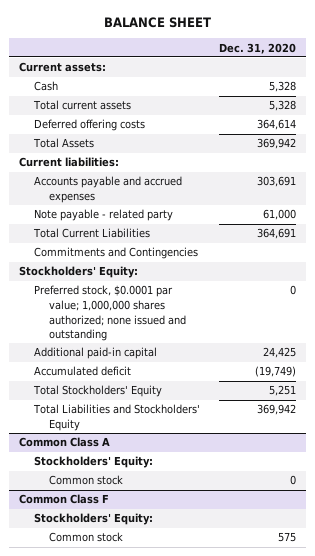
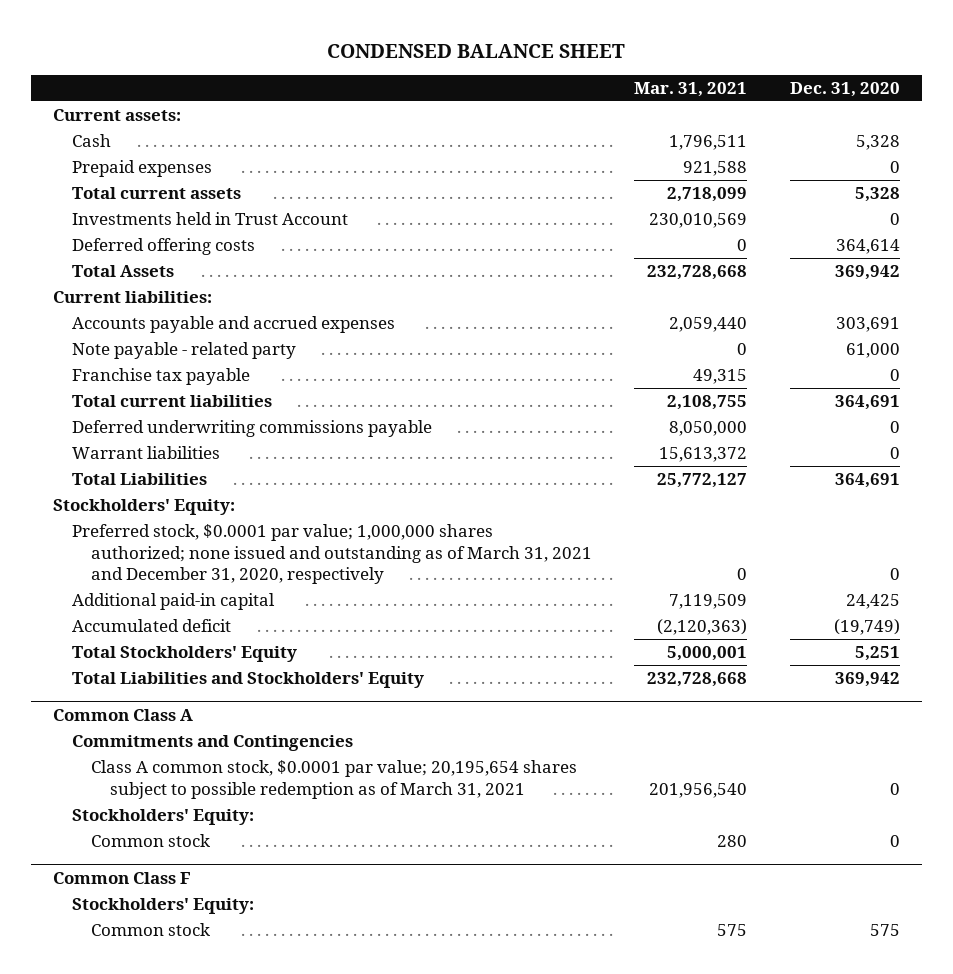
- BALANCE SHEET
+ CONDENSED BALANCE SHEET
- | Dec. 31, 2020
+ | Mar. 31, 2021 | Dec. 31, 2020
+ Prepaid expenses | 921,588 | 0
+ Investments held in Trust Account | 230,010,569 | 0
- Total Current Liabilities | 364,691
- Commitments and Contingencies
+ Franchise tax payable | 49,315 | 0
+ Total current liabilities | 2,108,755 | 364,691
+ Deferred underwriting commissions payable | 8,050,000 | 0
+ Warrant liabilities | 15,613,372 | 0
+ Total Liabilities | 25,772,127 | 364,691
- Preferred stock, $0.0001 par value; 1,000,000 shares authorized; none issued and outstanding | 0
+ Preferred stock, $0.0001 par value; 1,000,000 shares authorized; none issued and outstanding as of March 31, 2021 and December 31, 2020, respectively | 0 | 0
@ Common Class A
+ Commitments and Contingencies
+ Class A common stock, $0.0001 par value; 20,195,654 shares subject to possible redemption as of March 31, 2021 | 201,956,540 | 0

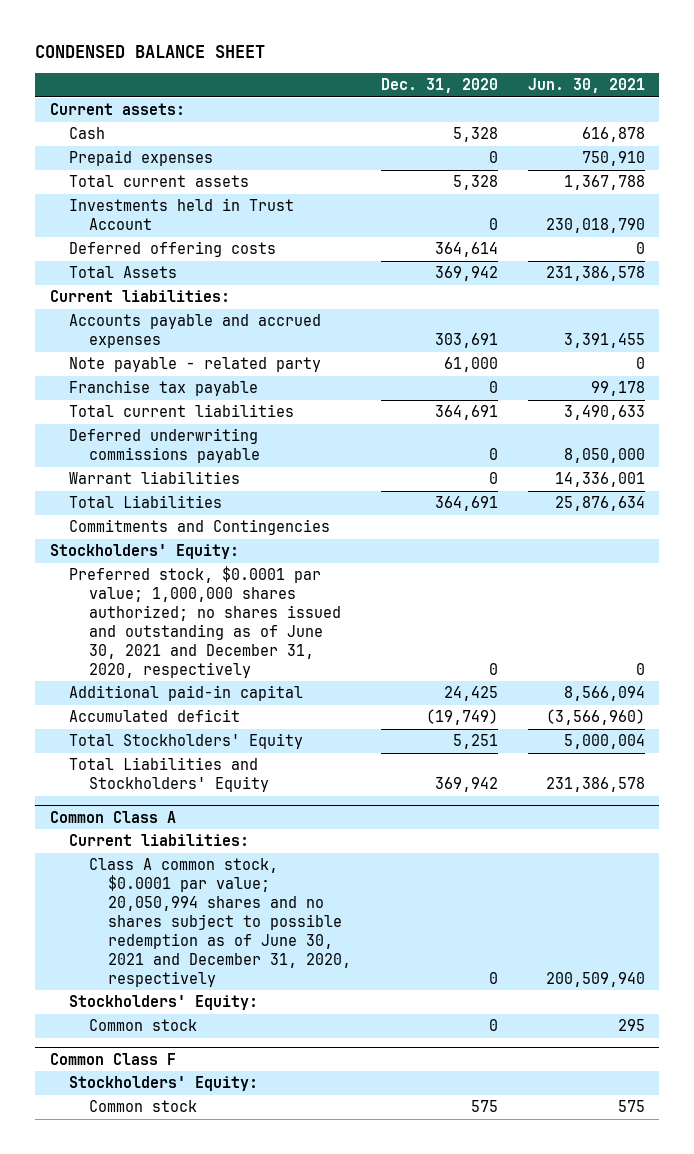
- | Mar. 31, 2021 | Dec. 31, 2020
+ | Dec. 31, 2020 | Jun. 30, 2021
+ Commitments and Contingencies
- Preferred stock, $0.0001 par value; 1,000,000 shares authorized; none issued and outstanding as of March 31, 2021 and December 31, 2020, respectively | 0 | 0
+ Preferred stock, $0.0001 par value; 1,000,000 shares authorized; no shares issued and outstanding as of June 30, 2021 and December 31, 2020, respectively | 0 | 0
@ Common Class A
- Commitments and Contingencies
- Class A common stock, $0.0001 par value; 20,195,654 shares subject to possible redemption as of March 31, 2021 | 201,956,540 | 0
+ Current liabilities:
+ Class A common stock, $0.0001 par value; 20,050,994 shares and no shares subject to possible redemption as of June 30, 2021 and December 31, 2020, respectively | 0 | 200,509,940

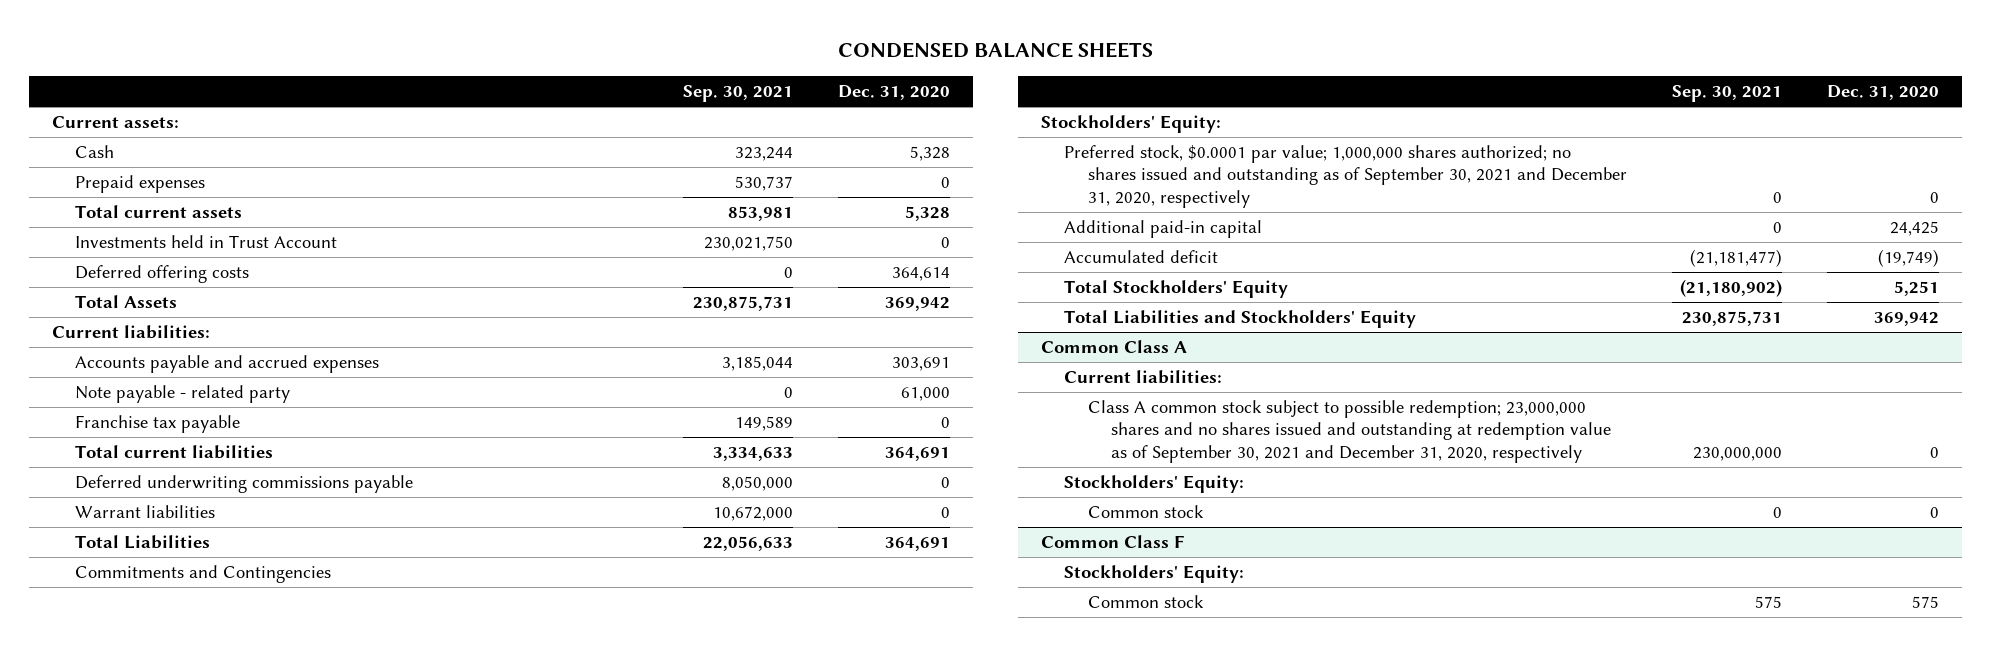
- CONDENSED BALANCE SHEET
+ CONDENSED BALANCE SHEETS
- | Dec. 31, 2020 | Jun. 30, 2021
+ | Sep. 30, 2021 | Dec. 31, 2020
- Preferred stock, $0.0001 par value; 1,000,000 shares authorized; no shares issued and outstanding as of June 30, 2021 and December 31, 2020, respectively | 0 | 0
+ Preferred stock, $0.0001 par value; 1,000,000 shares authorized; no shares issued and outstanding as of September 30, 2021 and December 31, 2020, respectively | 0 | 0
@ Common Class A
- Class A common stock, $0.0001 par value; 20,050,994 shares and no shares subject to possible redemption as of June 30, 2021 and December 31, 2020, respectively | 0 | 200,509,940
+ Class A common stock subject to possible redemption; 23,000,000 shares and no shares issued and outstanding at redemption value as of September 30, 2021 and December 31, 2020, respectively | 230,000,000 | 0

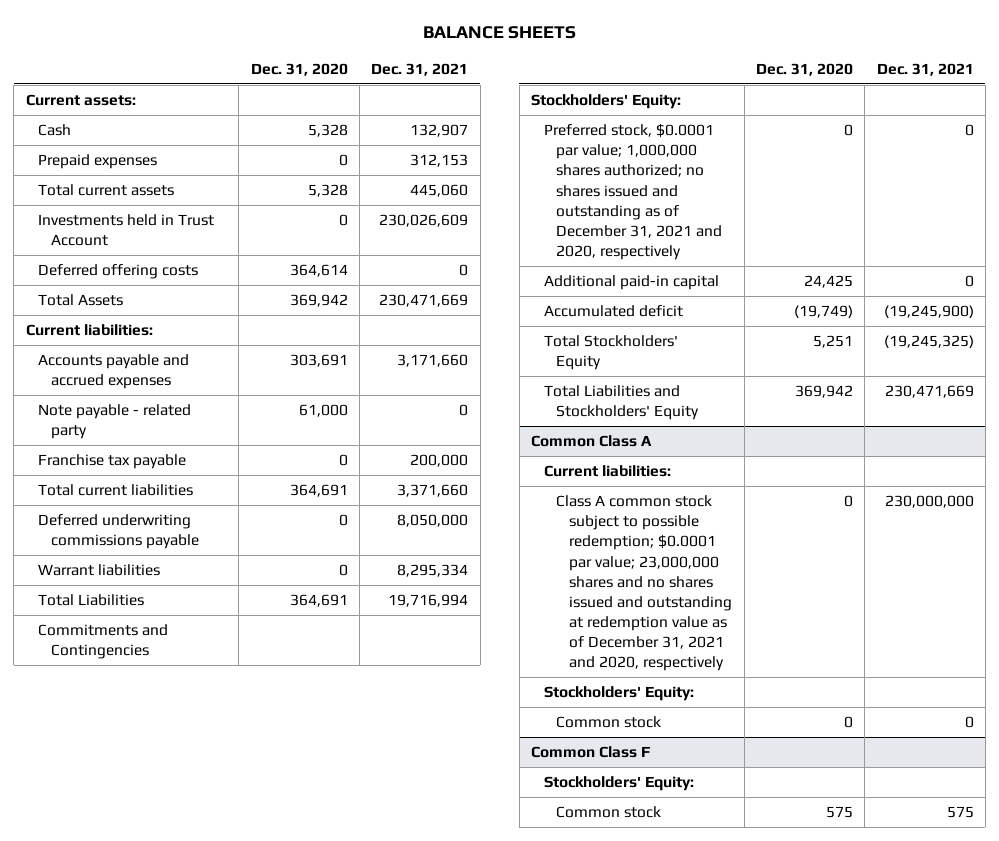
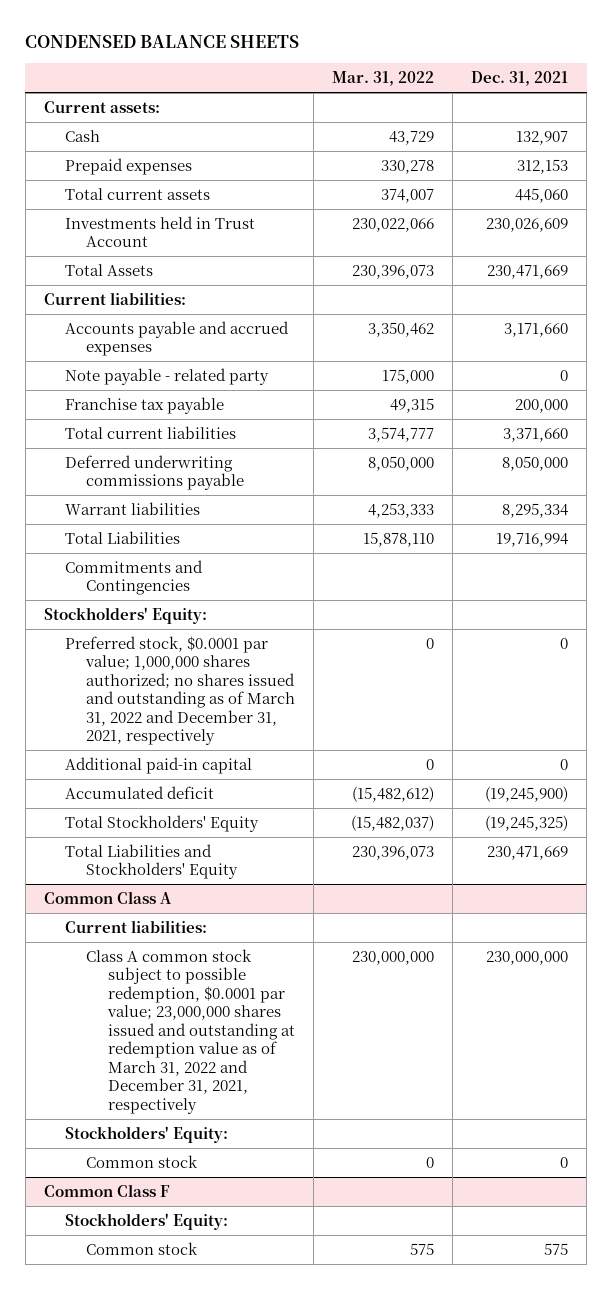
- BALANCE SHEETS
+ CONDENSED BALANCE SHEETS
- | Dec. 31, 2020 | Dec. 31, 2021
+ | Mar. 31, 2022 | Dec. 31, 2021
- Deferred offering costs | 364,614 | 0
- Preferred stock, $0.0001 par value; 1,000,000 shares authorized; no shares issued and outstanding as of December 31, 2021 and 2020, respectively | 0 | 0
+ Preferred stock, $0.0001 par value; 1,000,000 shares authorized; no shares issued and outstanding as of March 31, 2022 and December 31, 2021, respectively | 0 | 0
@ Common Class A
- Class A common stock subject to possible redemption; $0.0001 par value; 23,000,000 shares and no shares issued and outstanding at redemption value as of December 31, 2021 and 2020, respectively | 0 | 230,000,000
+ Class A common stock subject to possible redemption, $0.0001 par value; 23,000,000 shares issued and outstanding at redemption value as of March 31, 2022 and December 31, 2021, respectively | 230,000,000 | 230,000,000

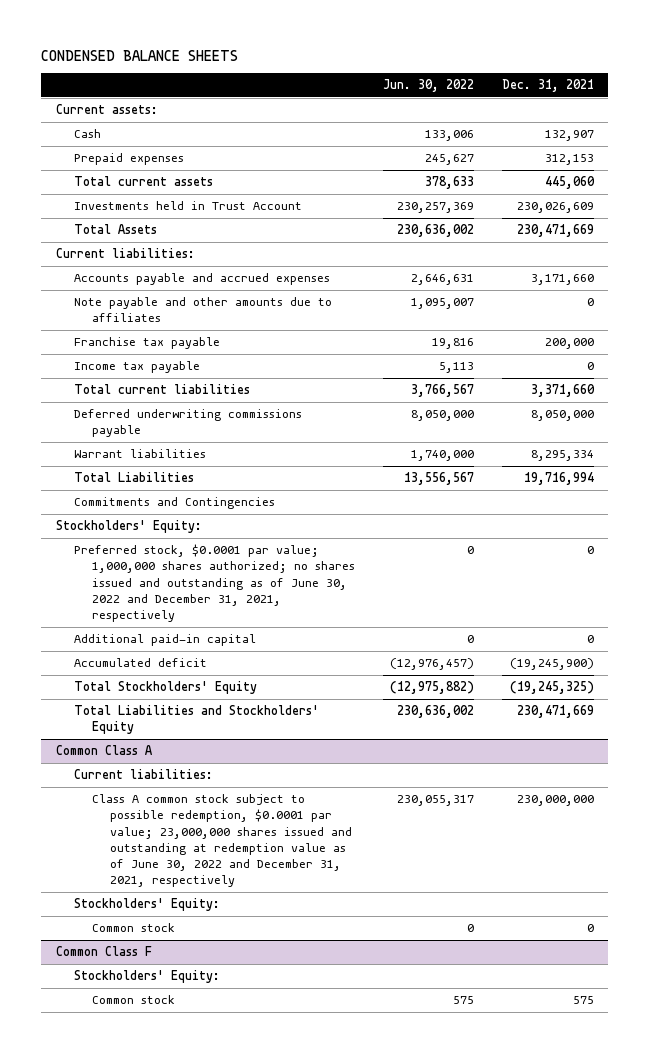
- | Mar. 31, 2022 | Dec. 31, 2021
+ | Jun. 30, 2022 | Dec. 31, 2021
- Note payable - related party | 175,000 | 0
+ Note payable and other amounts due to affiliates | 1,095,007 | 0
+ Income tax payable | 5,113 | 0
- Preferred stock, $0.0001 par value; 1,000,000 shares authorized; no shares issued and outstanding as of March 31, 2022 and December 31, 2021, respectively | 0 | 0
+ Preferred stock, $0.0001 par value; 1,000,000 shares authorized; no shares issued and outstanding as of June 30, 2022 and December 31, 2021, respectively | 0 | 0
@ Common Class A
- Class A common stock subject to possible redemption, $0.0001 par value; 23,000,000 shares issued and outstanding at redemption value as of March 31, 2022 and December 31, 2021, respectively | 230,000,000 | 230,000,000
+ Class A common stock subject to possible redemption, $0.0001 par value; 23,000,000 shares issued and outstanding at redemption value as of June 30, 2022 and December 31, 2021, respectively | 230,055,317 | 230,000,000

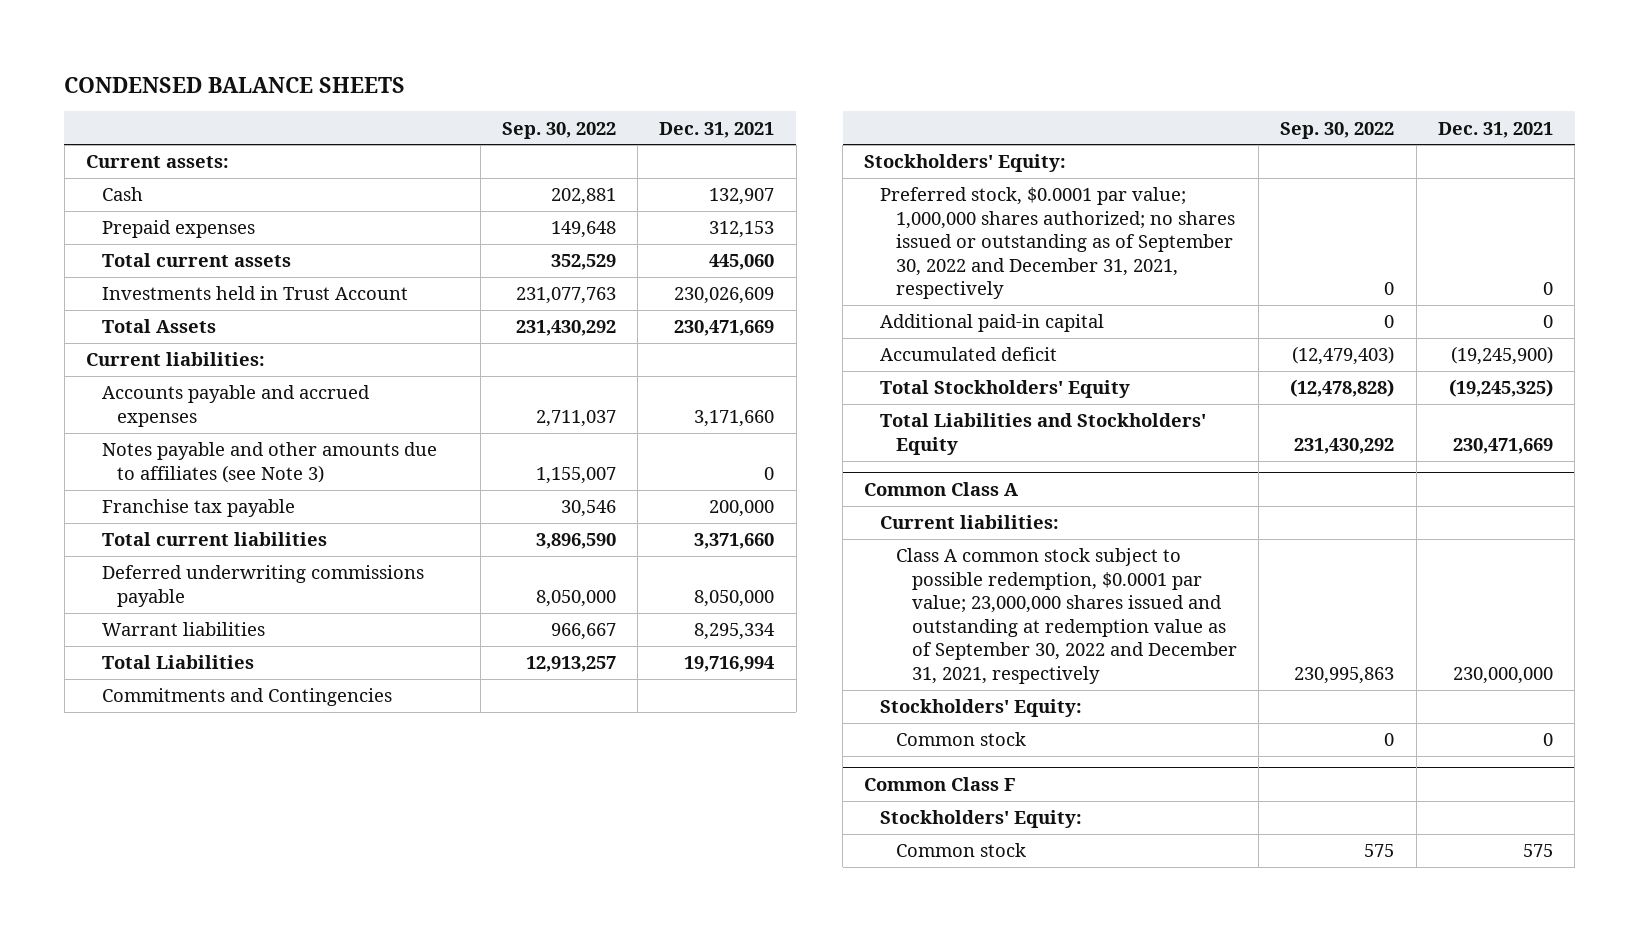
- | Jun. 30, 2022 | Dec. 31, 2021
+ | Sep. 30, 2022 | Dec. 31, 2021
- Note payable and other amounts due to affiliates | 1,095,007 | 0
+ Notes payable and other amounts due to affiliates (see Note 3) | 1,155,007 | 0
- Income tax payable | 5,113 | 0
- Preferred stock, $0.0001 par value; 1,000,000 shares authorized; no shares issued and outstanding as of June 30, 2022 and December 31, 2021, respectively | 0 | 0
+ Preferred stock, $0.0001 par value; 1,000,000 shares authorized; no shares issued or outstanding as of September 30, 2022 and December 31, 2021, respectively | 0 | 0
@ Common Class A
- Class A common stock subject to possible redemption, $0.0001 par value; 23,000,000 shares issued and outstanding at redemption value as of June 30, 2022 and December 31, 2021, respectively | 230,055,317 | 230,000,000
+ Class A common stock subject to possible redemption, $0.0001 par value; 23,000,000 shares issued and outstanding at redemption value as of September 30, 2022 and December 31, 2021, respectively | 230,995,863 | 230,000,000

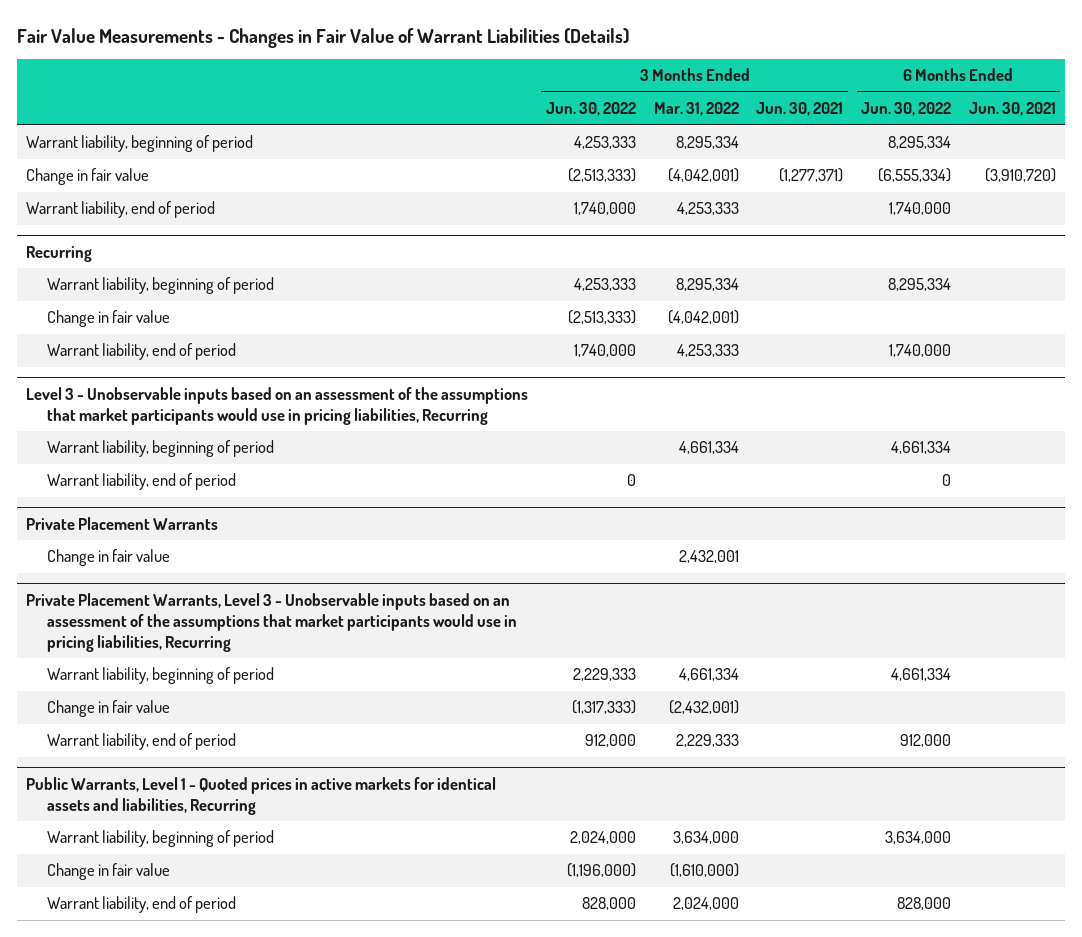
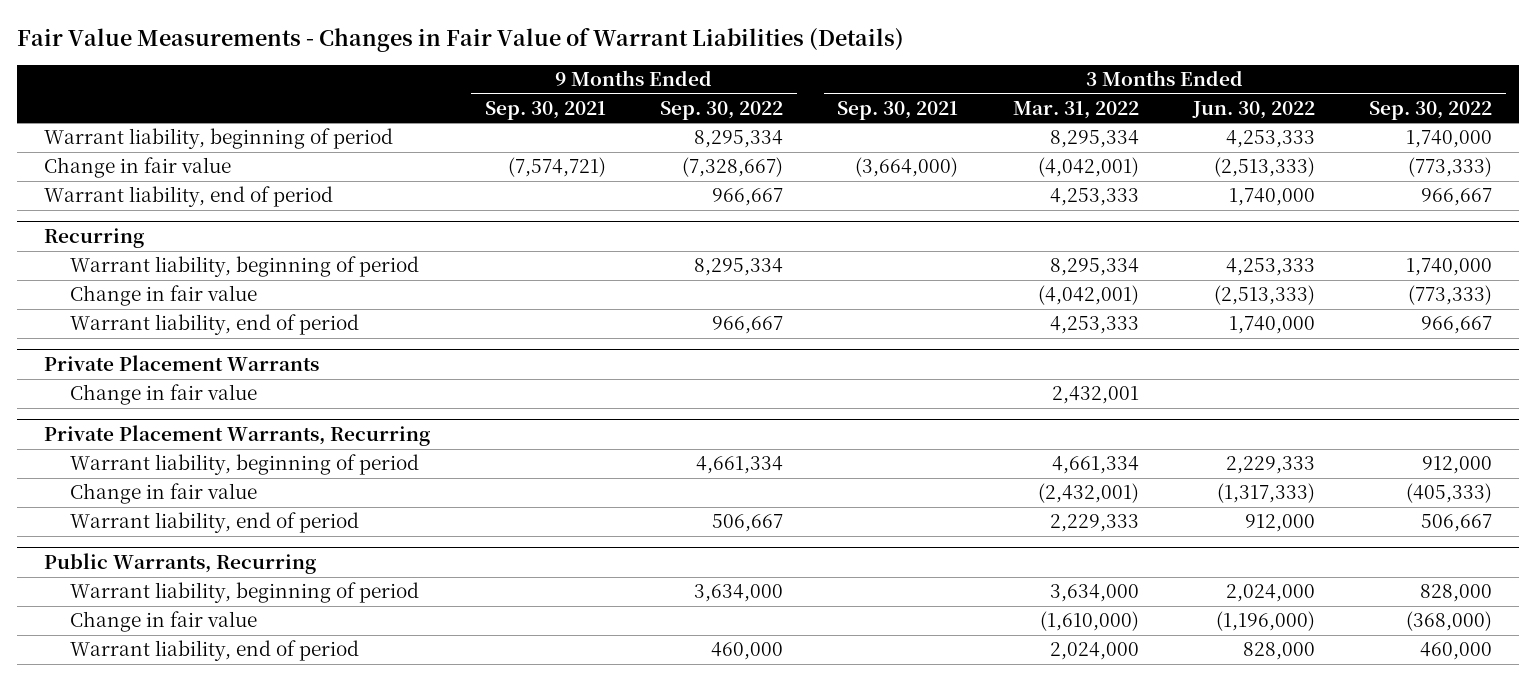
- | 3 Months Ended Jun. 30, 2022 | 3 Months Ended Mar. 31, 2022 | 3 Months Ended Jun. 30, 2021 | 6 Months Ended Jun. 30, 2022 | 6 Months Ended Jun. 30, 2021
+ | 9 Months Ended Sep. 30, 2021 | 9 Months Ended Sep. 30, 2022 | 3 Months Ended Sep. 30, 2021 | 3 Months Ended Mar. 31, 2022 | 3 Months Ended Jun. 30, 2022 | 3 Months Ended Sep. 30, 2022
- Level 3 - Unobservable inputs based on an assessment of the assumptions that market participants would use in pricing liabilities, Recurring
- Warrant liability, beginning of period | | 4,661,334 | | 4,661,334 |
- Warrant liability, end of period | 0 | | | 0 |
- Private Placement Warrants, Level 3 - Unobservable inputs based on an assessment of the assumptions that market participants would use in pricing liabilities, Recurring
+ Private Placement Warrants, Recurring
- Public Warrants, Level 1 - Quoted prices in active markets for identical assets and liabilities, Recurring
+ Public Warrants, Recurring

